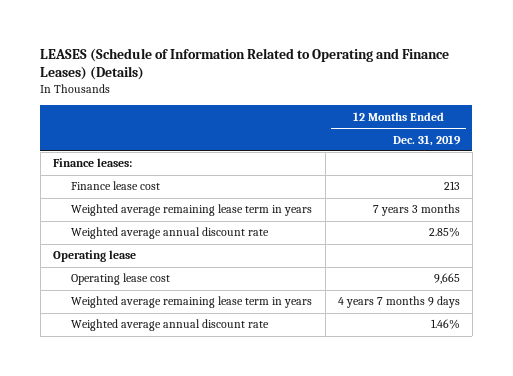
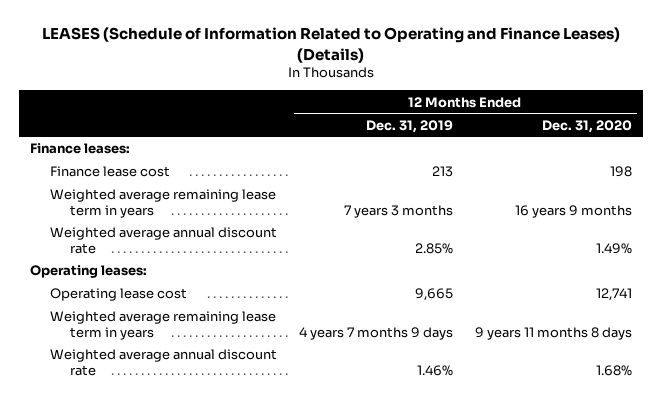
- | 12 Months Ended Dec. 31, 2019
+ | 12 Months Ended Dec. 31, 2019 | 12 Months Ended Dec. 31, 2020
- Operating lease
+ Operating leases:

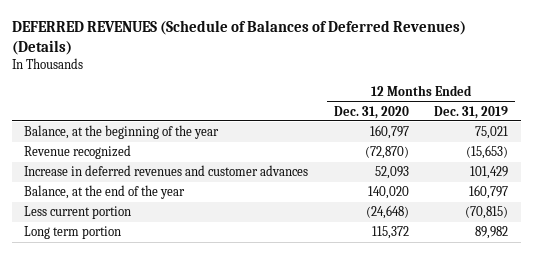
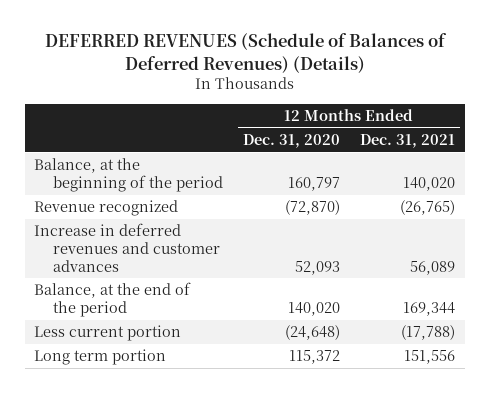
- | 12 Months Ended Dec. 31, 2020 | 12 Months Ended Dec. 31, 2019
+ | 12 Months Ended Dec. 31, 2020 | 12 Months Ended Dec. 31, 2021
- Balance, at the beginning of the year | 160,797 | 75,021
+ Balance, at the beginning of the period | 160,797 | 140,020
- Balance, at the end of the year | 140,020 | 160,797
+ Balance, at the end of the period | 140,020 | 169,344

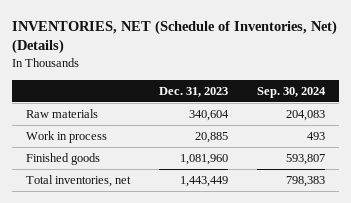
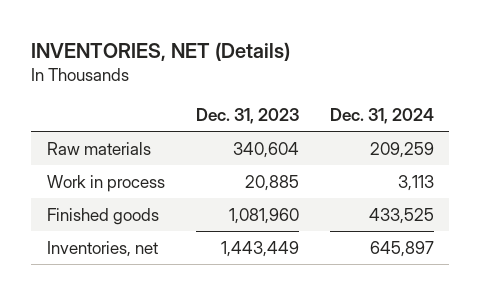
- INVENTORIES, NET (Schedule of Inventories, Net) (Details)
+ INVENTORIES, NET (Details)
- | Dec. 31, 2023 | Sep. 30, 2024
+ | Dec. 31, 2023 | Dec. 31, 2024
- Total inventories, net | 1,443,449 | 798,383
+ Inventories, net | 1,443,449 | 645,897

